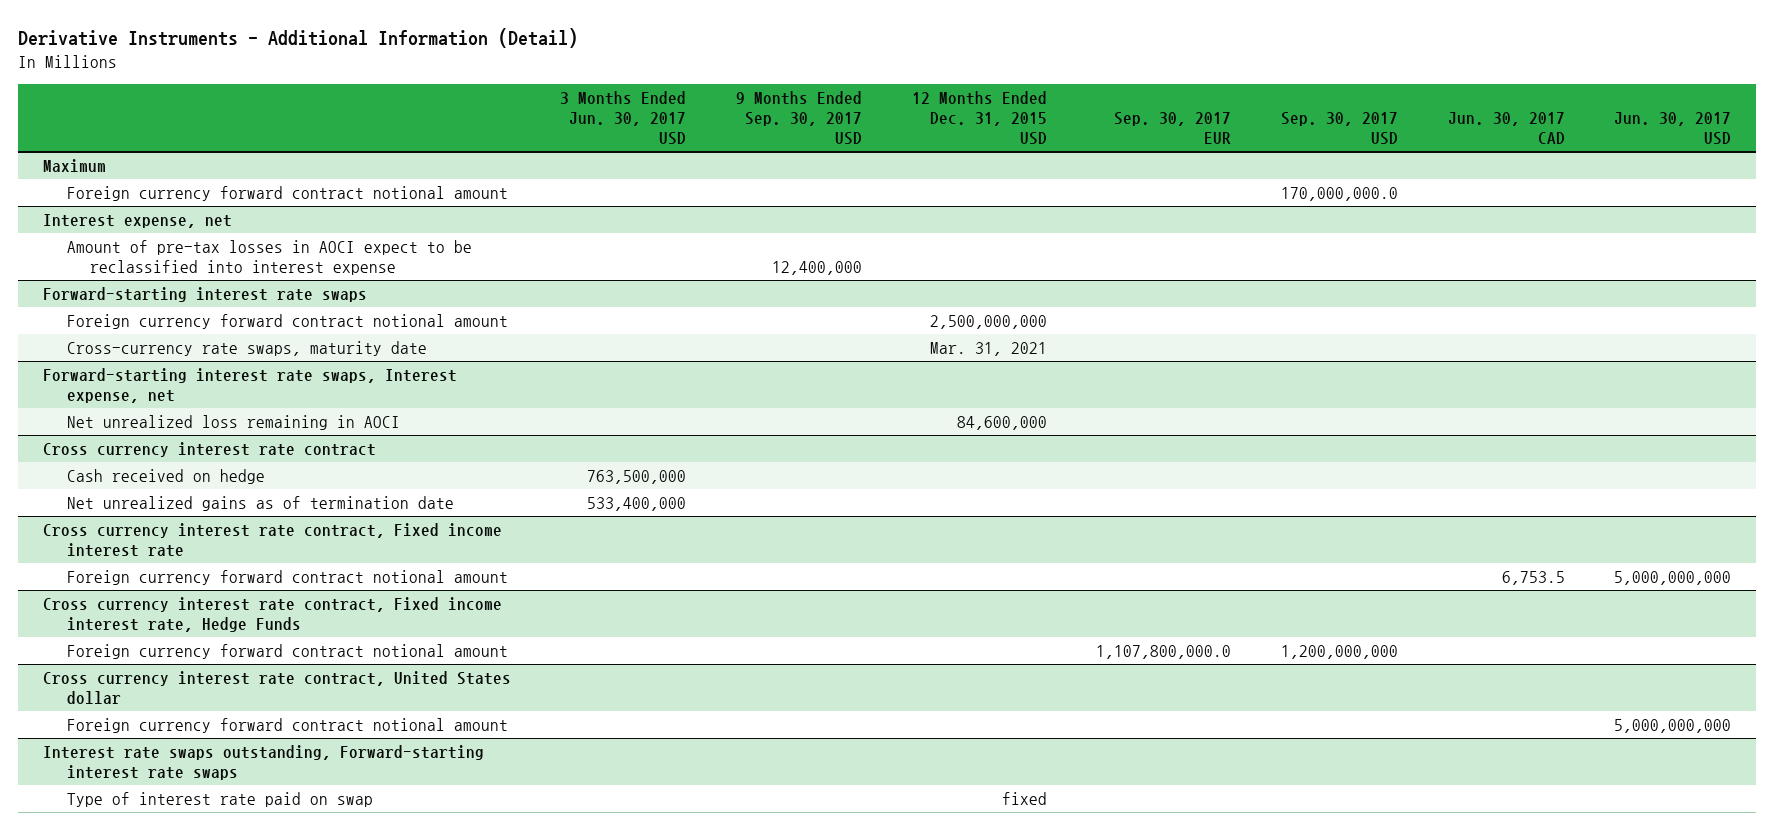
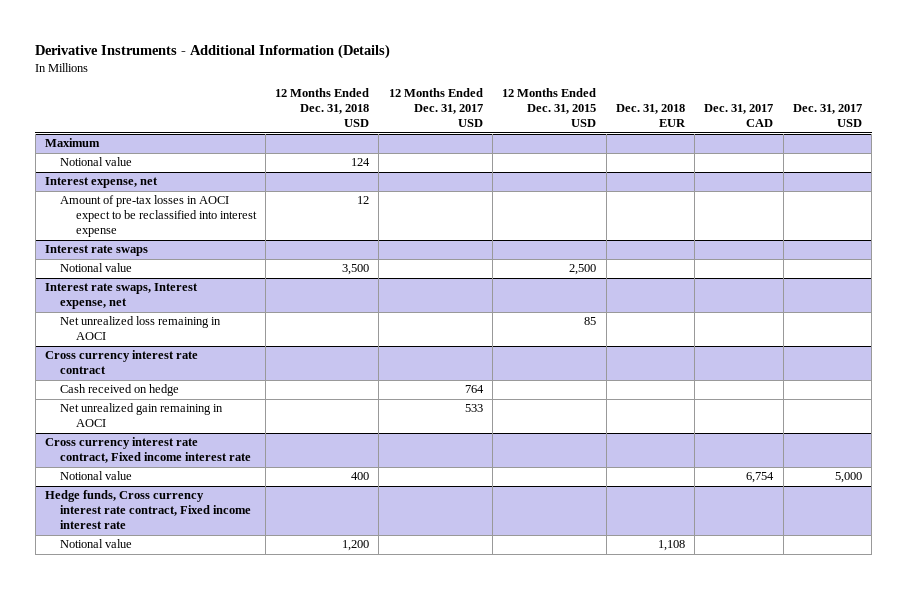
- Derivative Instruments - Additional Information (Detail)
+ Derivative Instruments - Additional Information (Details)
- | 3 Months Ended Jun. 30, 2017 USD | 9 Months Ended Sep. 30, 2017 USD | 12 Months Ended Dec. 31, 2015 USD | Sep. 30, 2017 EUR | Sep. 30, 2017 USD | Jun. 30, 2017 CAD | Jun. 30, 2017 USD
+ | 12 Months Ended Dec. 31, 2018 USD | 12 Months Ended Dec. 31, 2017 USD | 12 Months Ended Dec. 31, 2015 USD | Dec. 31, 2018 EUR | Dec. 31, 2017 CAD | Dec. 31, 2017 USD
@ Maximum
- Foreign currency forward contract notional amount | | | | | 170,000,000.0 | |
+ Notional value | 124 | | | | |
- Forward-starting interest rate swaps
- Foreign currency forward contract notional amount | | | 2,500,000,000 | | | |
- Cross-currency rate swaps, maturity date | | | Mar. 31, 2021 | | | |
- Forward-starting interest rate swaps, Interest expense, net
- Net unrealized loss remaining in AOCI | | | 84,600,000 | | | |
+ Interest rate swaps
+ Notional value | 3,500 | | 2,500 | | |
+ Interest rate swaps, Interest expense, net
+ Net unrealized loss remaining in AOCI | | | 85 | | |
@ Cross currency interest rate contract
- Net unrealized gains as of termination date | 533,400,000 | | | | | |
+ Net unrealized gain remaining in AOCI | | 533 | | | |
@ Cross currency interest rate contract, Fixed income interest rate
- Foreign currency forward contract notional amount | | | | | | 6,753.5 | 5,000,000,000
- Cross currency interest rate contract, Fixed income interest rate, Hedge Funds
- Foreign currency forward contract notional amount | | | | 1,107,800,000.0 | 1,200,000,000 | |
- Cross currency interest rate contract, United States dollar
- Foreign currency forward contract notional amount | | | | | | | 5,000,000,000
- Interest rate swaps outstanding, Forward-starting interest rate swaps
- Type of interest rate paid on swap | | | fixed | | | |
@ Cross currency interest rate contract, Fixed income interest rate
+ Notional value | 400 | | | | 6,754 | 5,000
+ Hedge funds, Cross currency interest rate contract, Fixed income interest rate
+ Notional value | 1,200 | | | 1,108 | |

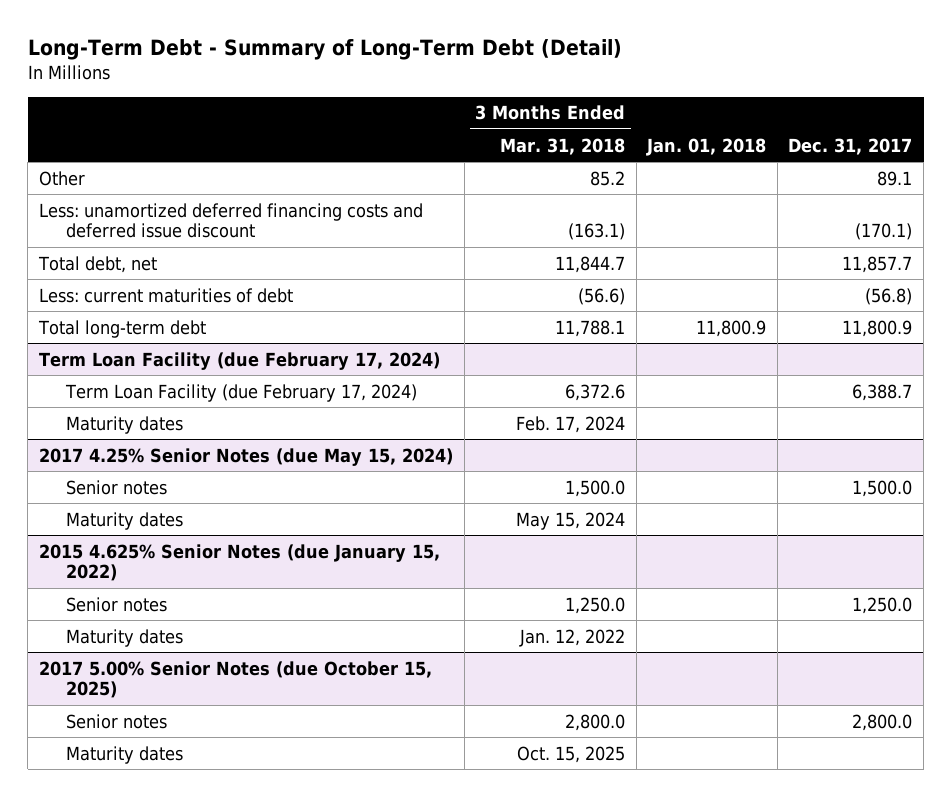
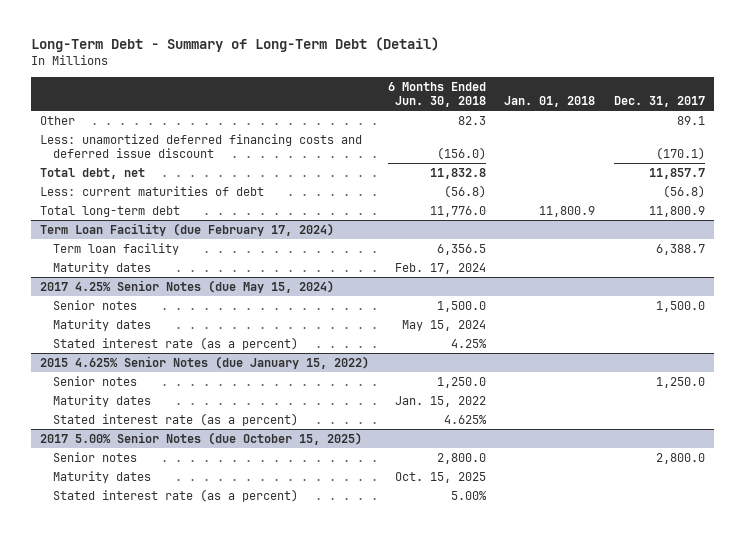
- | 3 Months Ended Mar. 31, 2018 | Jan. 01, 2018 | Dec. 31, 2017
+ | 6 Months Ended Jun. 30, 2018 | Jan. 01, 2018 | Dec. 31, 2017
@ Term Loan Facility (due February 17, 2024)
- Term Loan Facility (due February 17, 2024) | 6,372.6 | | 6,388.7
+ Term loan facility | 6,356.5 | | 6,388.7
@ 2017 4.25% Senior Notes (due May 15, 2024)
+ Stated interest rate (as a percent) | 4.25% | |
@ 2015 4.625% Senior Notes (due January 15, 2022)
+ Stated interest rate (as a percent) | 4.625% | |
@ 2017 5.00% Senior Notes (due October 15, 2025)
+ Stated interest rate (as a percent) | 5.00% | |

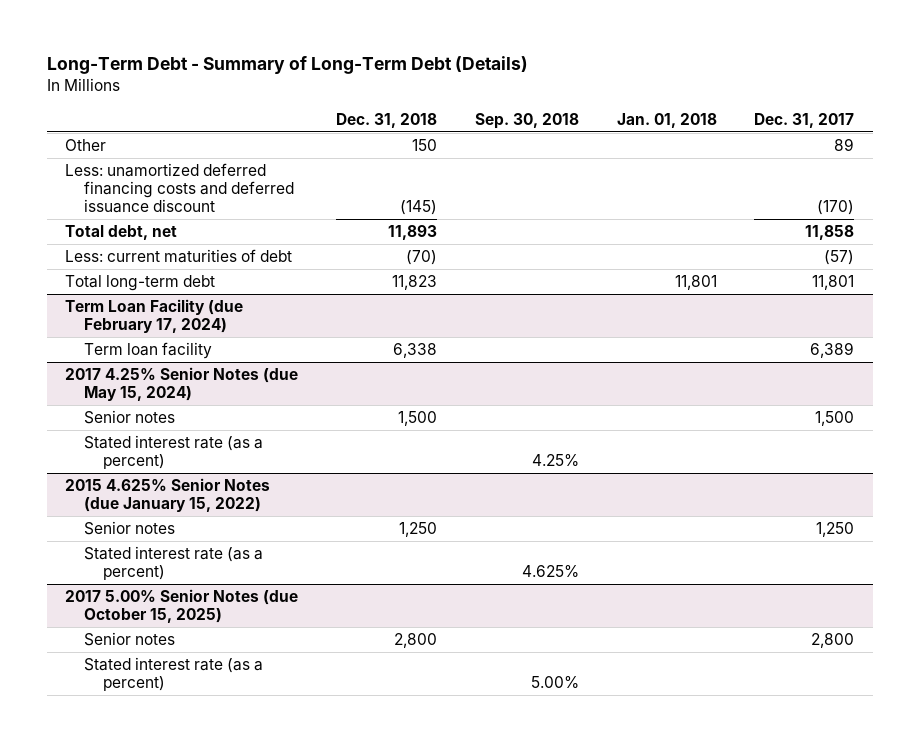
- Long-Term Debt - Summary of Long-Term Debt (Detail)
+ Long-Term Debt - Summary of Long-Term Debt (Details)
- | 6 Months Ended Jun. 30, 2018 | Jan. 01, 2018 | Dec. 31, 2017
+ | Dec. 31, 2018 | Sep. 30, 2018 | Jan. 01, 2018 | Dec. 31, 2017
- Other | 82.3 | | 89.1
- Less: unamortized deferred financing costs and deferred issue discount | (156.0) | | (170.1)
- Total debt, net | 11,832.8 | | 11,857.7
- Less: current maturities of debt | (56.8) | | (56.8)
- Total long-term debt | 11,776.0 | 11,800.9 | 11,800.9
+ Other | 150 | | | 89
+ Less: unamortized deferred financing costs and deferred issuance discount | (145) | | | (170)
+ Total debt, net | 11,893 | | | 11,858
+ Less: current maturities of debt | (70) | | | (57)
+ Total long-term debt | 11,823 | | 11,801 | 11,801
@ Term Loan Facility (due February 17, 2024)
- Term loan facility | 6,356.5 | | 6,388.7
- Maturity dates | Feb. 17, 2024 | |
+ Term loan facility | 6,338 | | | 6,389
@ 2017 4.25% Senior Notes (due May 15, 2024)
- Senior notes | 1,500.0 | | 1,500.0
- Maturity dates | May 15, 2024 | |
+ Senior notes | 1,500 | | | 1,500
@ 2015 4.625% Senior Notes (due January 15, 2022)
- Senior notes | 1,250.0 | | 1,250.0
- Maturity dates | Jan. 15, 2022 | |
+ Senior notes | 1,250 | | | 1,250
@ 2017 5.00% Senior Notes (due October 15, 2025)
- Senior notes | 2,800.0 | | 2,800.0
- Maturity dates | Oct. 15, 2025 | |
+ Senior notes | 2,800 | | | 2,800

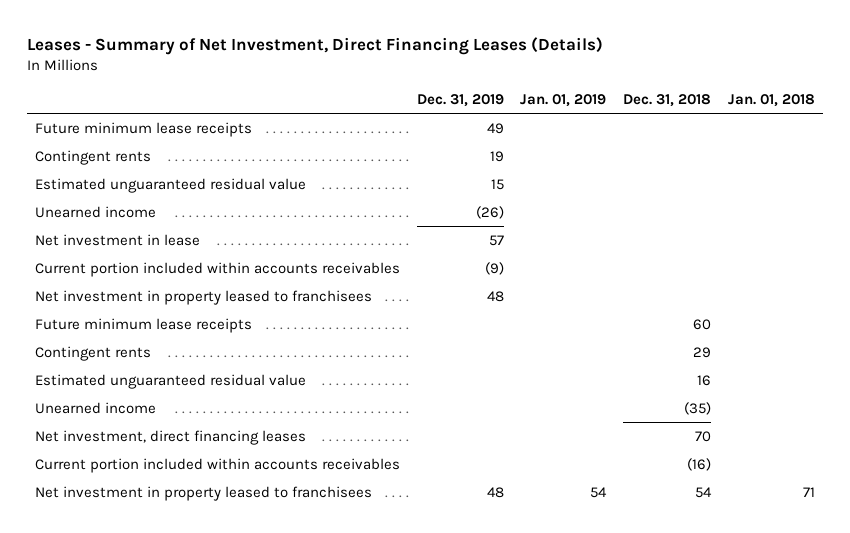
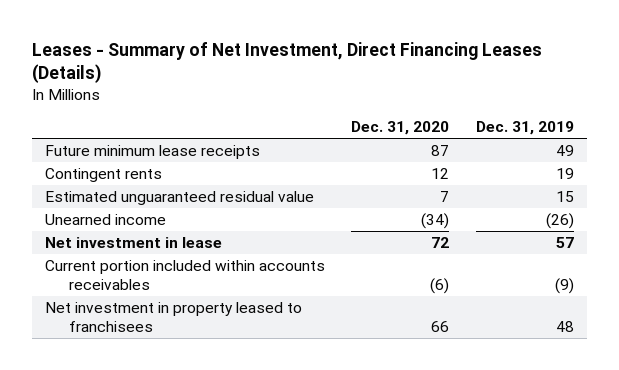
- | Dec. 31, 2019 | Jan. 01, 2019 | Dec. 31, 2018 | Jan. 01, 2018
+ | Dec. 31, 2020 | Dec. 31, 2019
- Future minimum lease receipts | | | 60 |
- Contingent rents | | | 29 |
- Estimated unguaranteed residual value | | | 16 |
- Unearned income | | | (35) |
- Net investment, direct financing leases | | | 70 |
- Current portion included within accounts receivables | | | (16) |
- Net investment in property leased to franchisees | 48 | 54 | 54 | 71

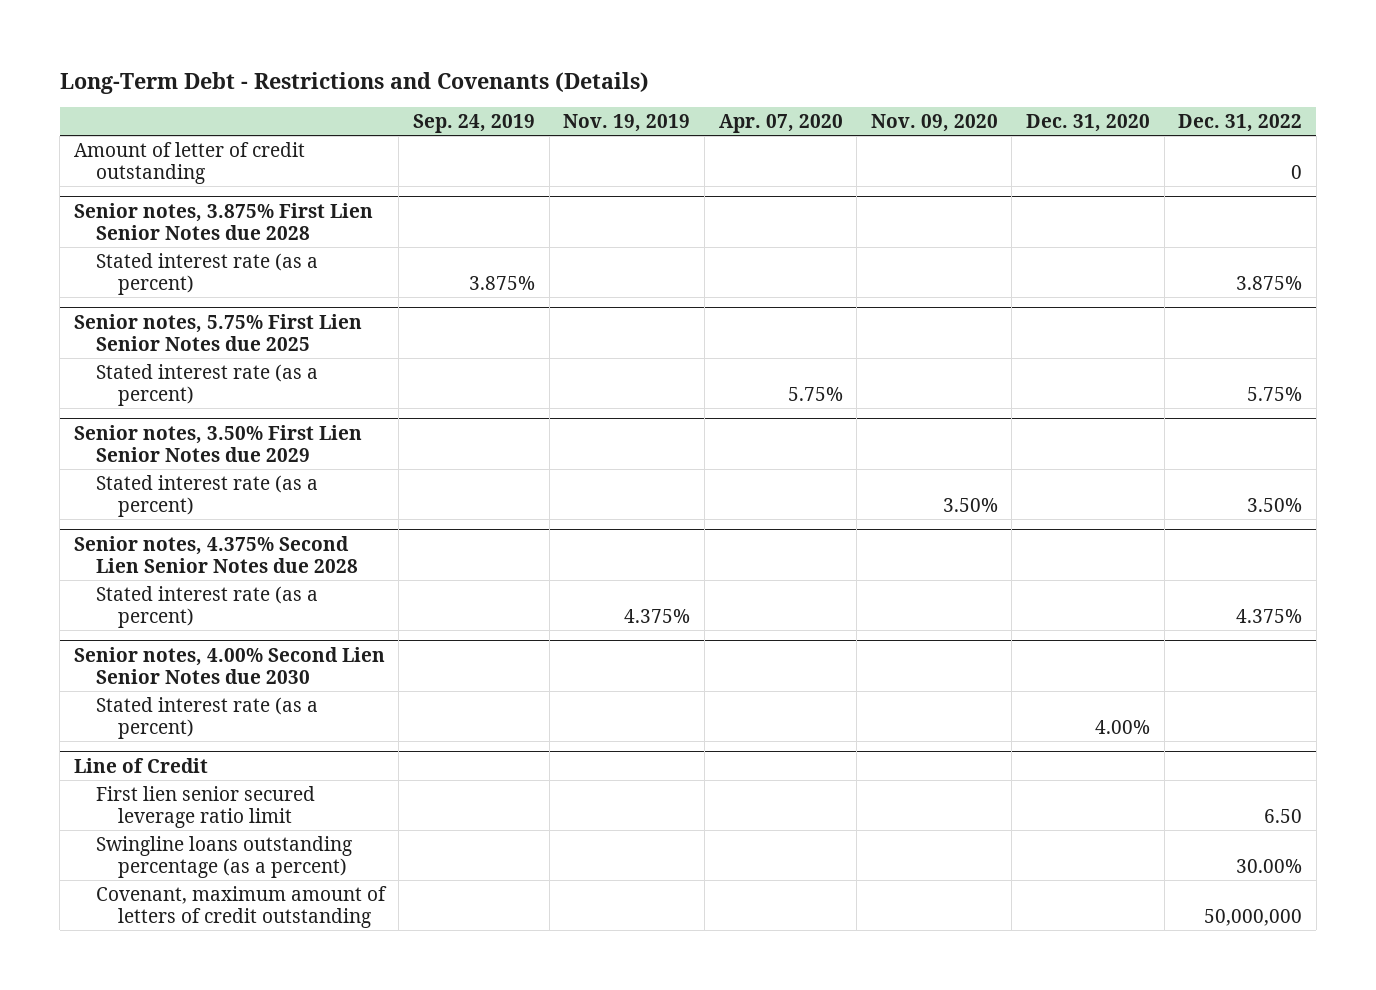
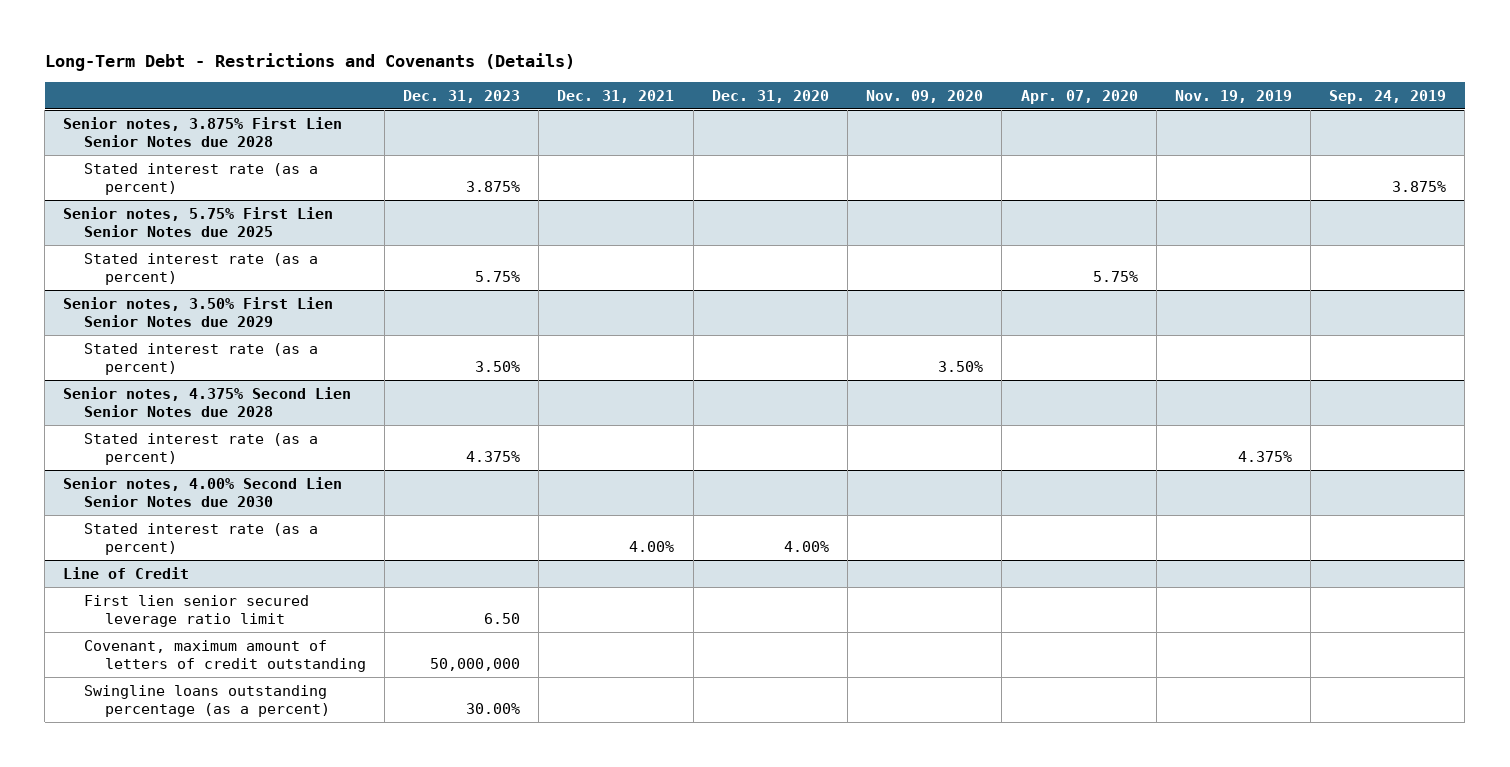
- | Sep. 24, 2019 | Nov. 19, 2019 | Apr. 07, 2020 | Nov. 09, 2020 | Dec. 31, 2020 | Dec. 31, 2022
+ | Dec. 31, 2023 | Dec. 31, 2021 | Dec. 31, 2020 | Nov. 09, 2020 | Apr. 07, 2020 | Nov. 19, 2019 | Sep. 24, 2019
- Amount of letter of credit outstanding | | | | | | 0
@ Line of Credit
moved down: Swingline loans outstanding percentage (as a percent) | 30.00% | | | | | |

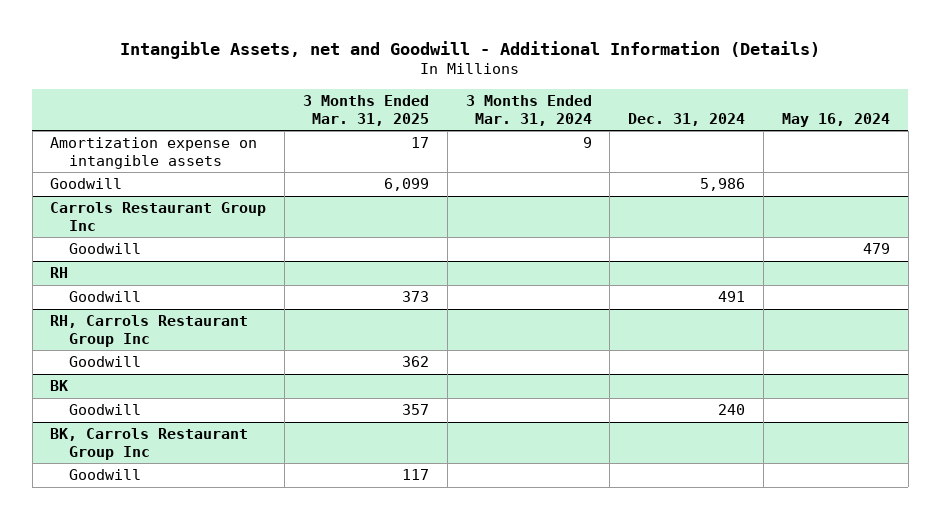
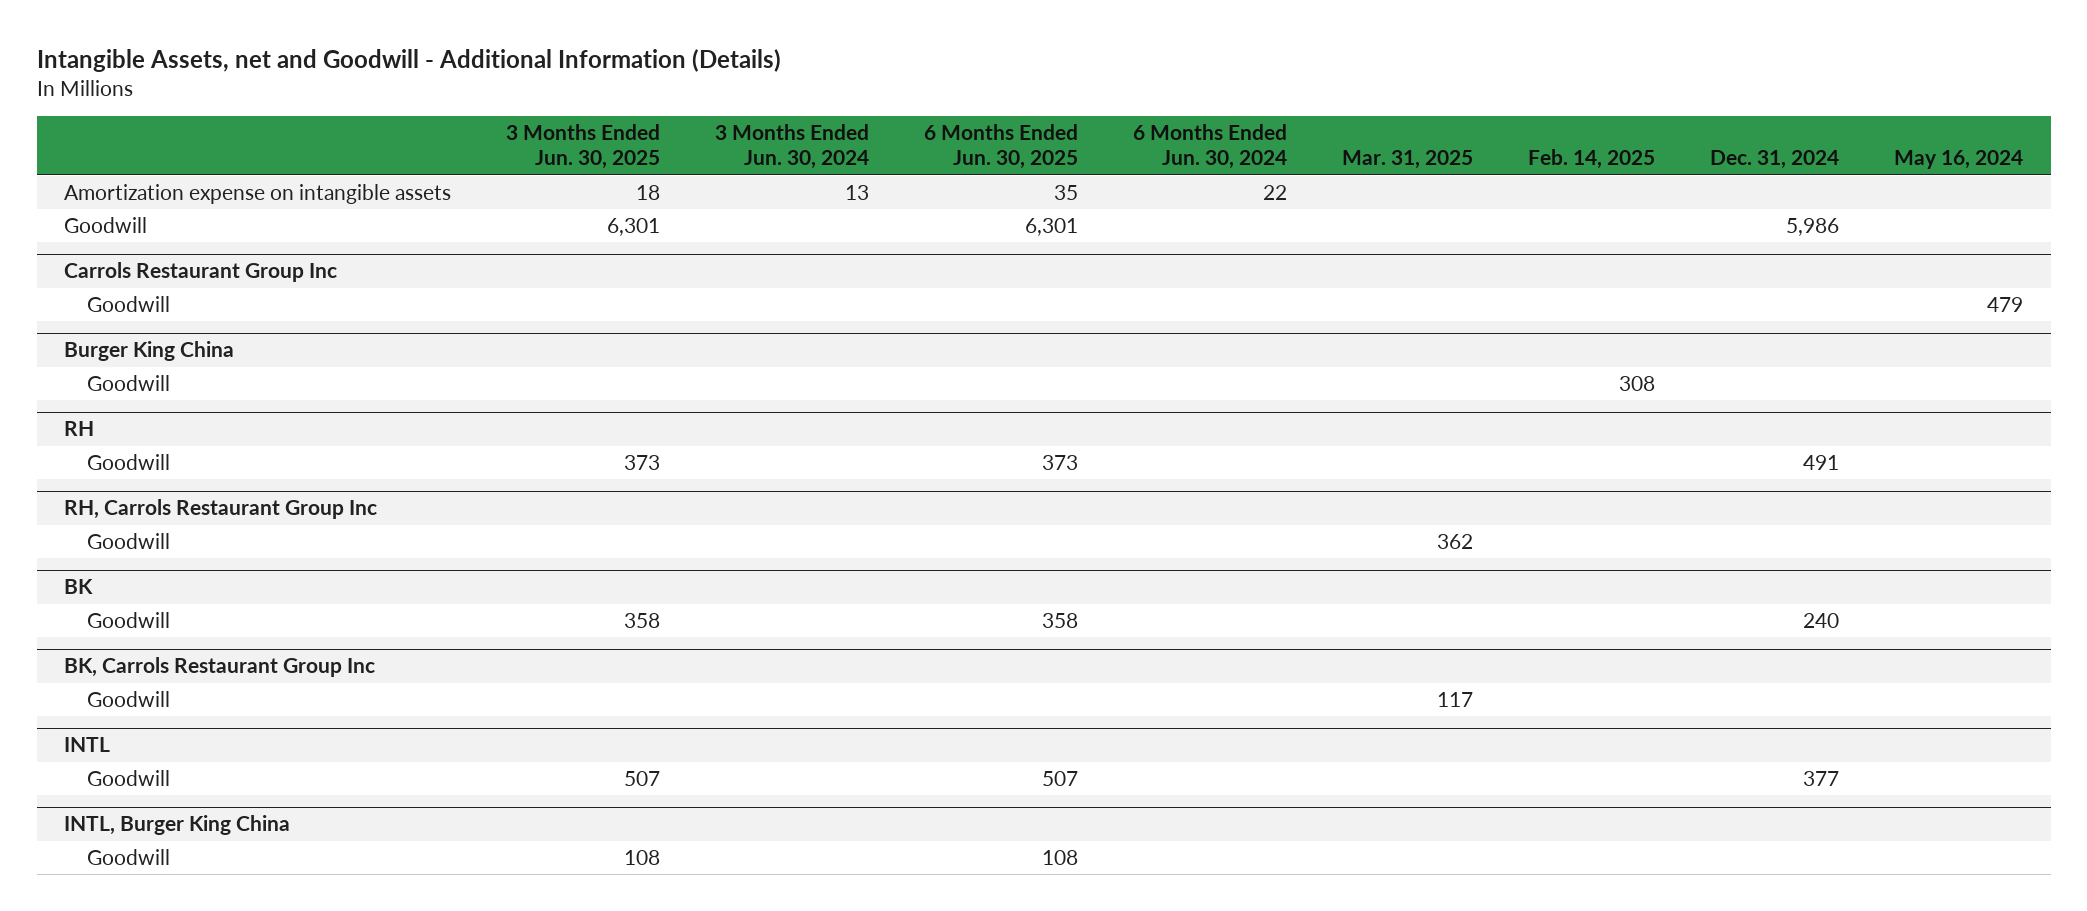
- | 3 Months Ended Mar. 31, 2025 | 3 Months Ended Mar. 31, 2024 | Dec. 31, 2024 | May 16, 2024
+ | 3 Months Ended Jun. 30, 2025 | 3 Months Ended Jun. 30, 2024 | 6 Months Ended Jun. 30, 2025 | 6 Months Ended Jun. 30, 2024 | Mar. 31, 2025 | Feb. 14, 2025 | Dec. 31, 2024 | May 16, 2024
+ Burger King China
+ Goodwill | | | | | | 308 | |
+ INTL
+ Goodwill | 507 | | 507 | | | | 377 |
+ INTL, Burger King China
+ Goodwill | 108 | | 108 | | | | |

